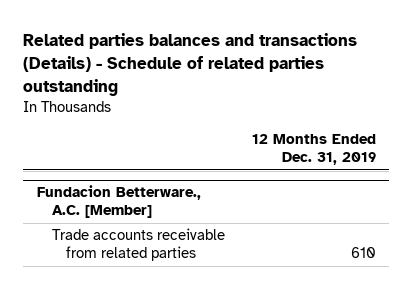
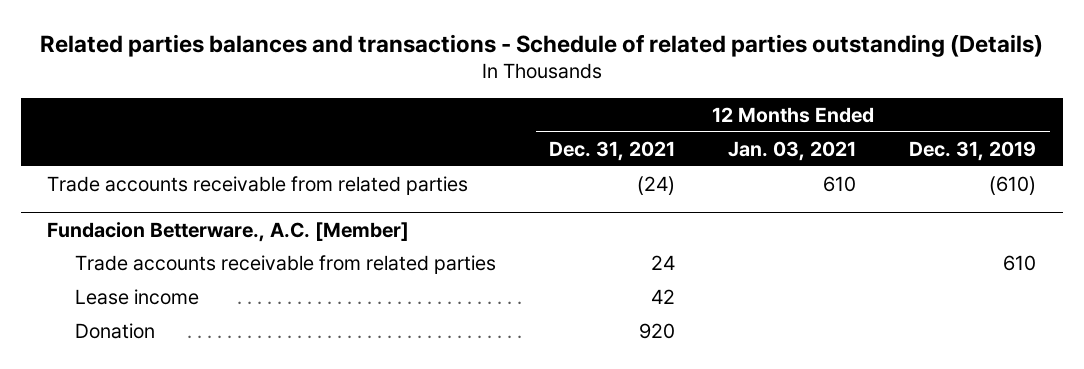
- Related parties balances and transactions (Details) - Schedule of related parties outstanding
+ Related parties balances and transactions - Schedule of related parties outstanding (Details)
- | 12 Months Ended Dec. 31, 2019
+ | 12 Months Ended Dec. 31, 2021 | 12 Months Ended Jan. 03, 2021 | 12 Months Ended Dec. 31, 2019
+ Trade accounts receivable from related parties | (24) | 610 | (610)
@ Fundacion Betterware., A.C. [Member]
+ Lease income | 42 | |
+ Donation | 920 | |

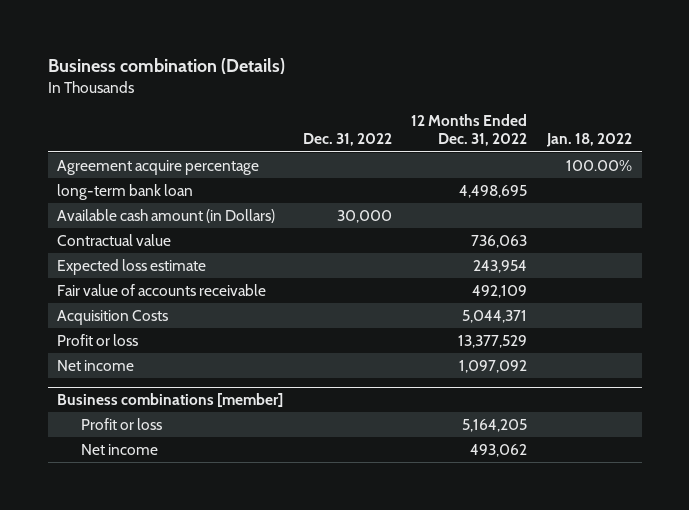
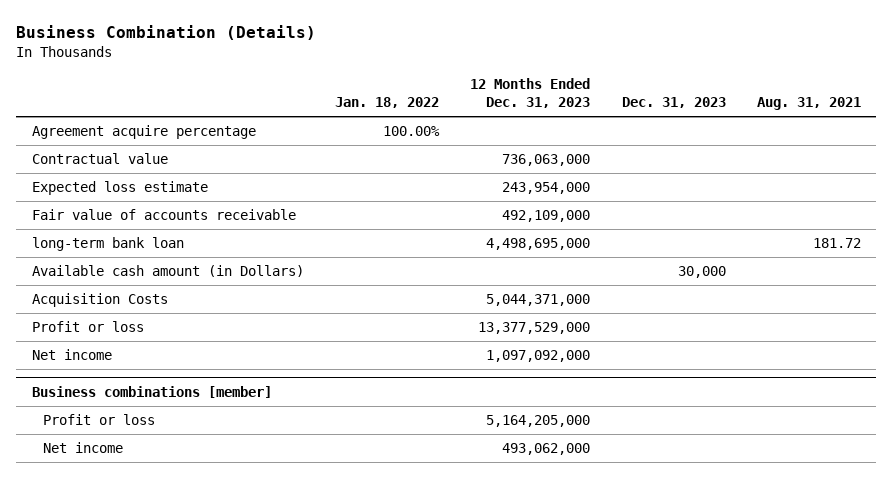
- Business combination (Details)
+ Business Combination (Details)
- | Dec. 31, 2022 | 12 Months Ended Dec. 31, 2022 | Jan. 18, 2022
+ | Jan. 18, 2022 | 12 Months Ended Dec. 31, 2023 | Dec. 31, 2023 | Aug. 31, 2021
moved down: long-term bank loan | | 4,498,695,000 | | 181.72
moved down: Available cash amount (in Dollars) | | | 30,000 |

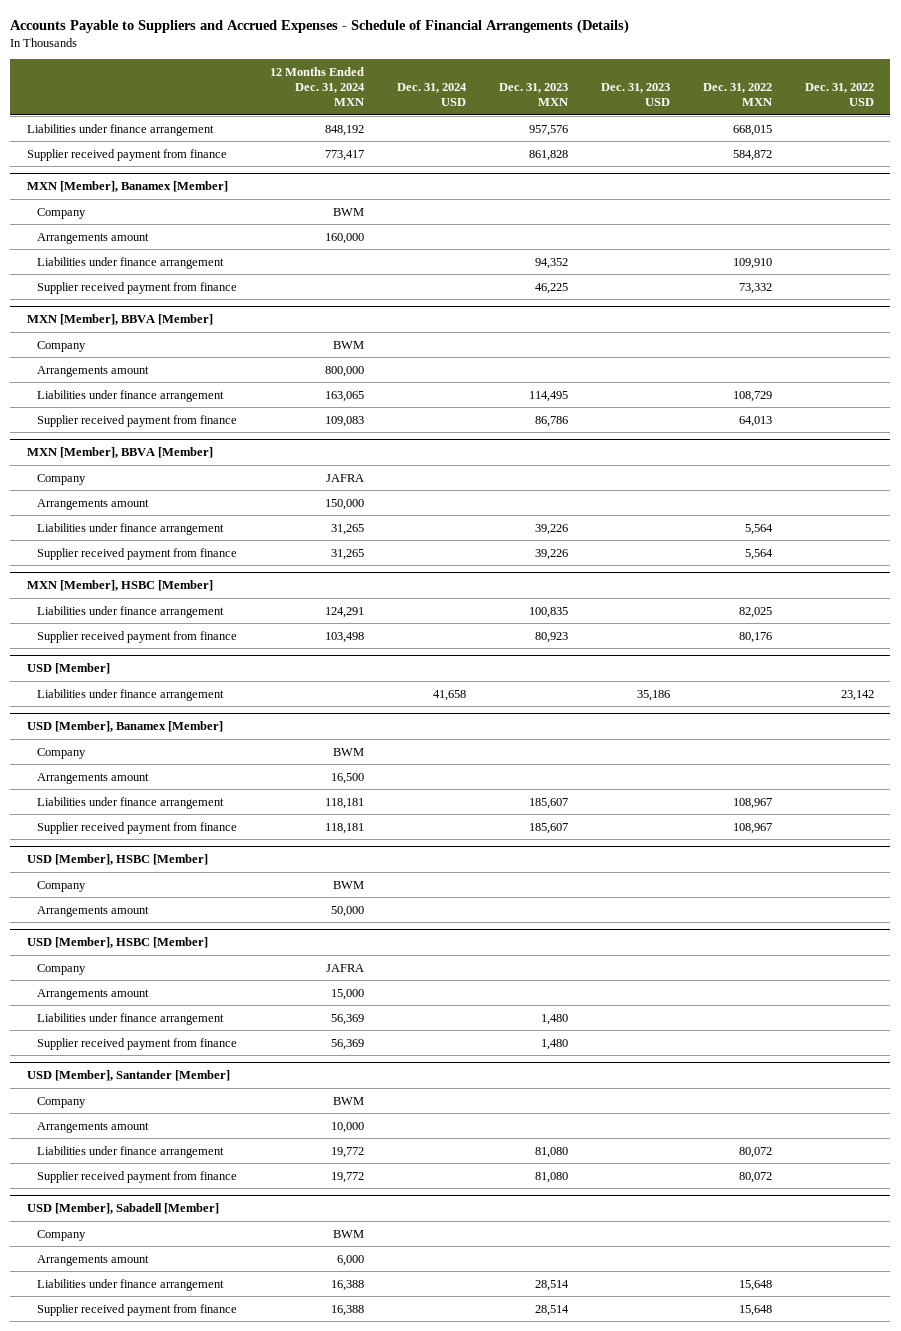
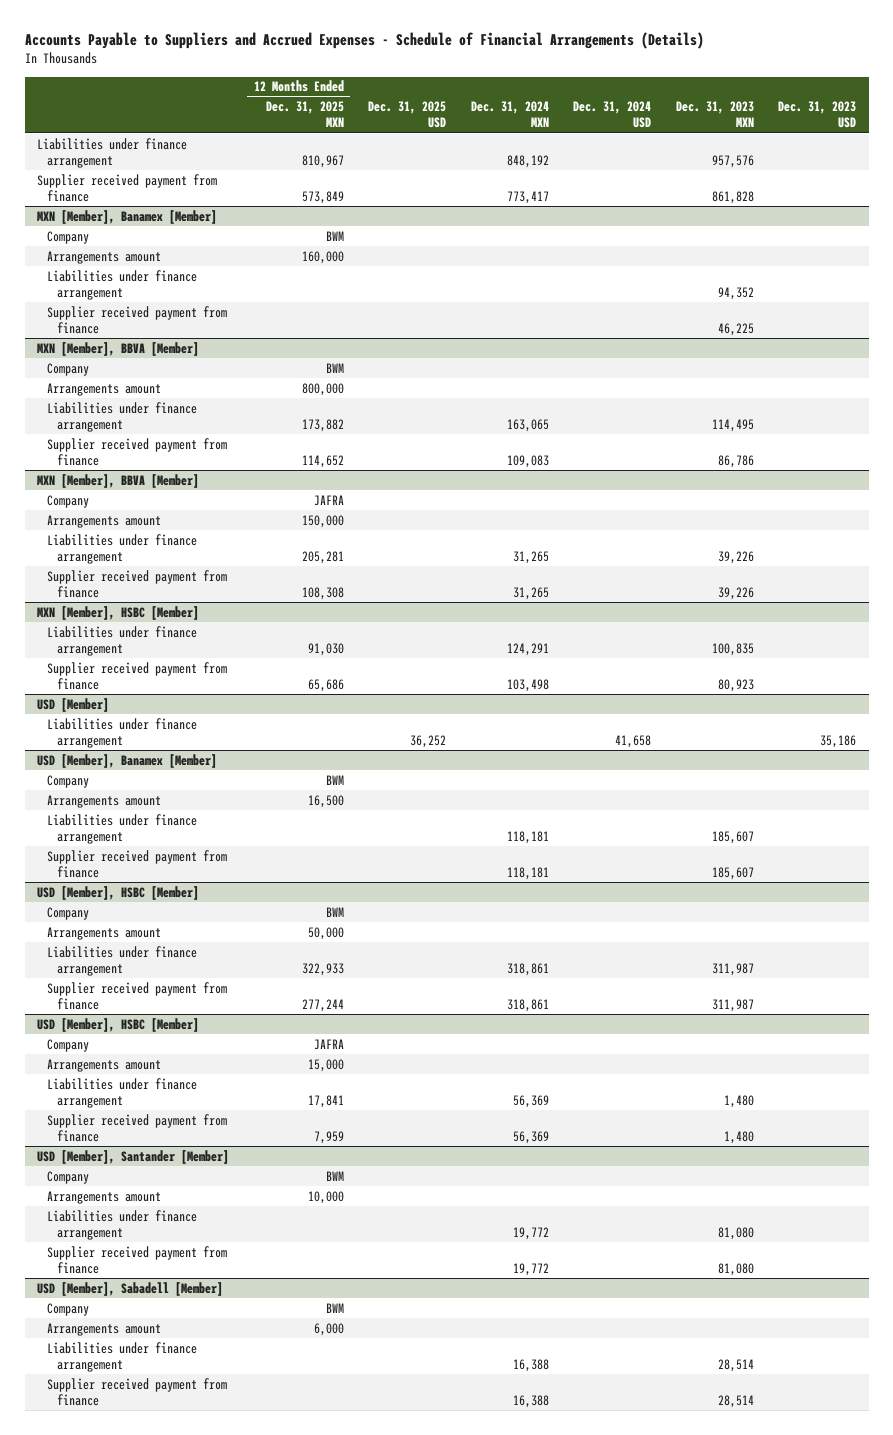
- | 12 Months Ended Dec. 31, 2024 MXN | Dec. 31, 2024 USD | Dec. 31, 2023 MXN | Dec. 31, 2023 USD | Dec. 31, 2022 MXN | Dec. 31, 2022 USD
+ | 12 Months Ended Dec. 31, 2025 MXN | Dec. 31, 2025 USD | Dec. 31, 2024 MXN | Dec. 31, 2024 USD | Dec. 31, 2023 MXN | Dec. 31, 2023 USD
@ USD [Member], HSBC [Member]
+ Liabilities under finance arrangement | 322,933 | | 318,861 | | 311,987 |
+ Supplier received payment from finance | 277,244 | | 318,861 | | 311,987 |

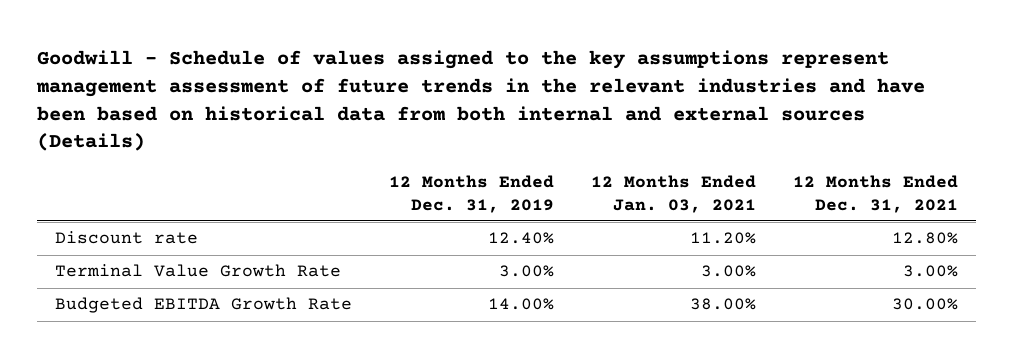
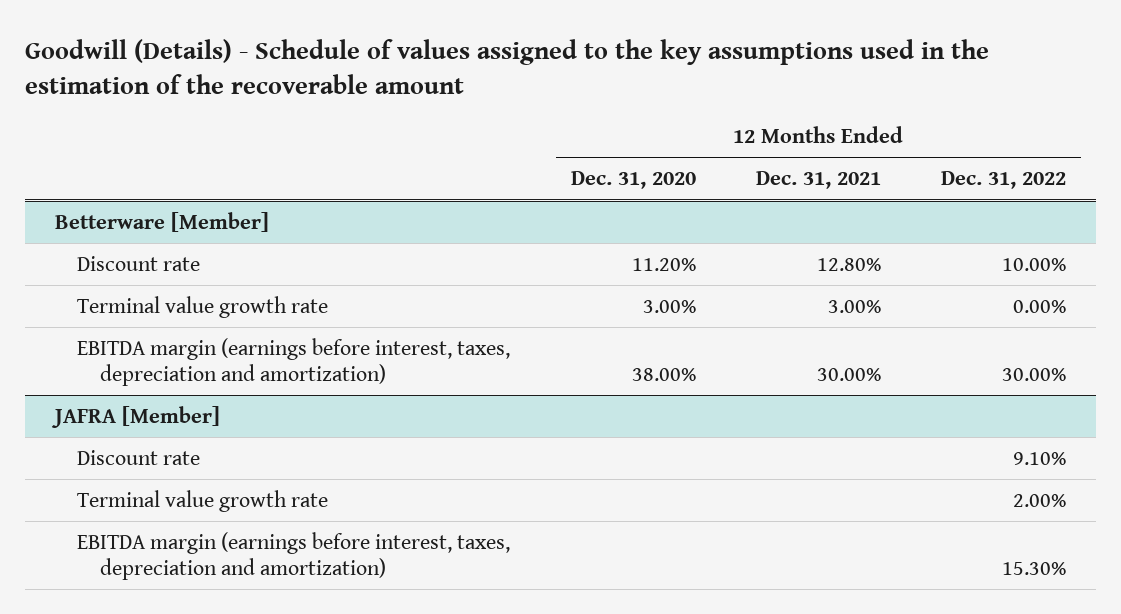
- Goodwill - Schedule of values assigned to the key assumptions represent management assessment of future trends in the relevant industries and have been based on historical data from both internal and external sources (Details)
+ Goodwill (Details) - Schedule of values assigned to the key assumptions used in the estimation of the recoverable amount
- | 12 Months Ended Dec. 31, 2019 | 12 Months Ended Jan. 03, 2021 | 12 Months Ended Dec. 31, 2021
+ | 12 Months Ended Dec. 31, 2020 | 12 Months Ended Dec. 31, 2021 | 12 Months Ended Dec. 31, 2022
+ Betterware [Member]
- Terminal Value Growth Rate | 3.00% | 3.00% | 3.00%
- Budgeted EBITDA Growth Rate | 14.00% | 38.00% | 30.00%
+ Terminal value growth rate | 3.00% | 3.00% | 0.00%
+ EBITDA margin (earnings before interest, taxes, depreciation and amortization) | 38.00% | 30.00% | 30.00%
+ JAFRA [Member]
+ Discount rate | | | 9.10%
+ Terminal value growth rate | | | 2.00%
+ EBITDA margin (earnings before interest, taxes, depreciation and amortization) | | | 15.30%

